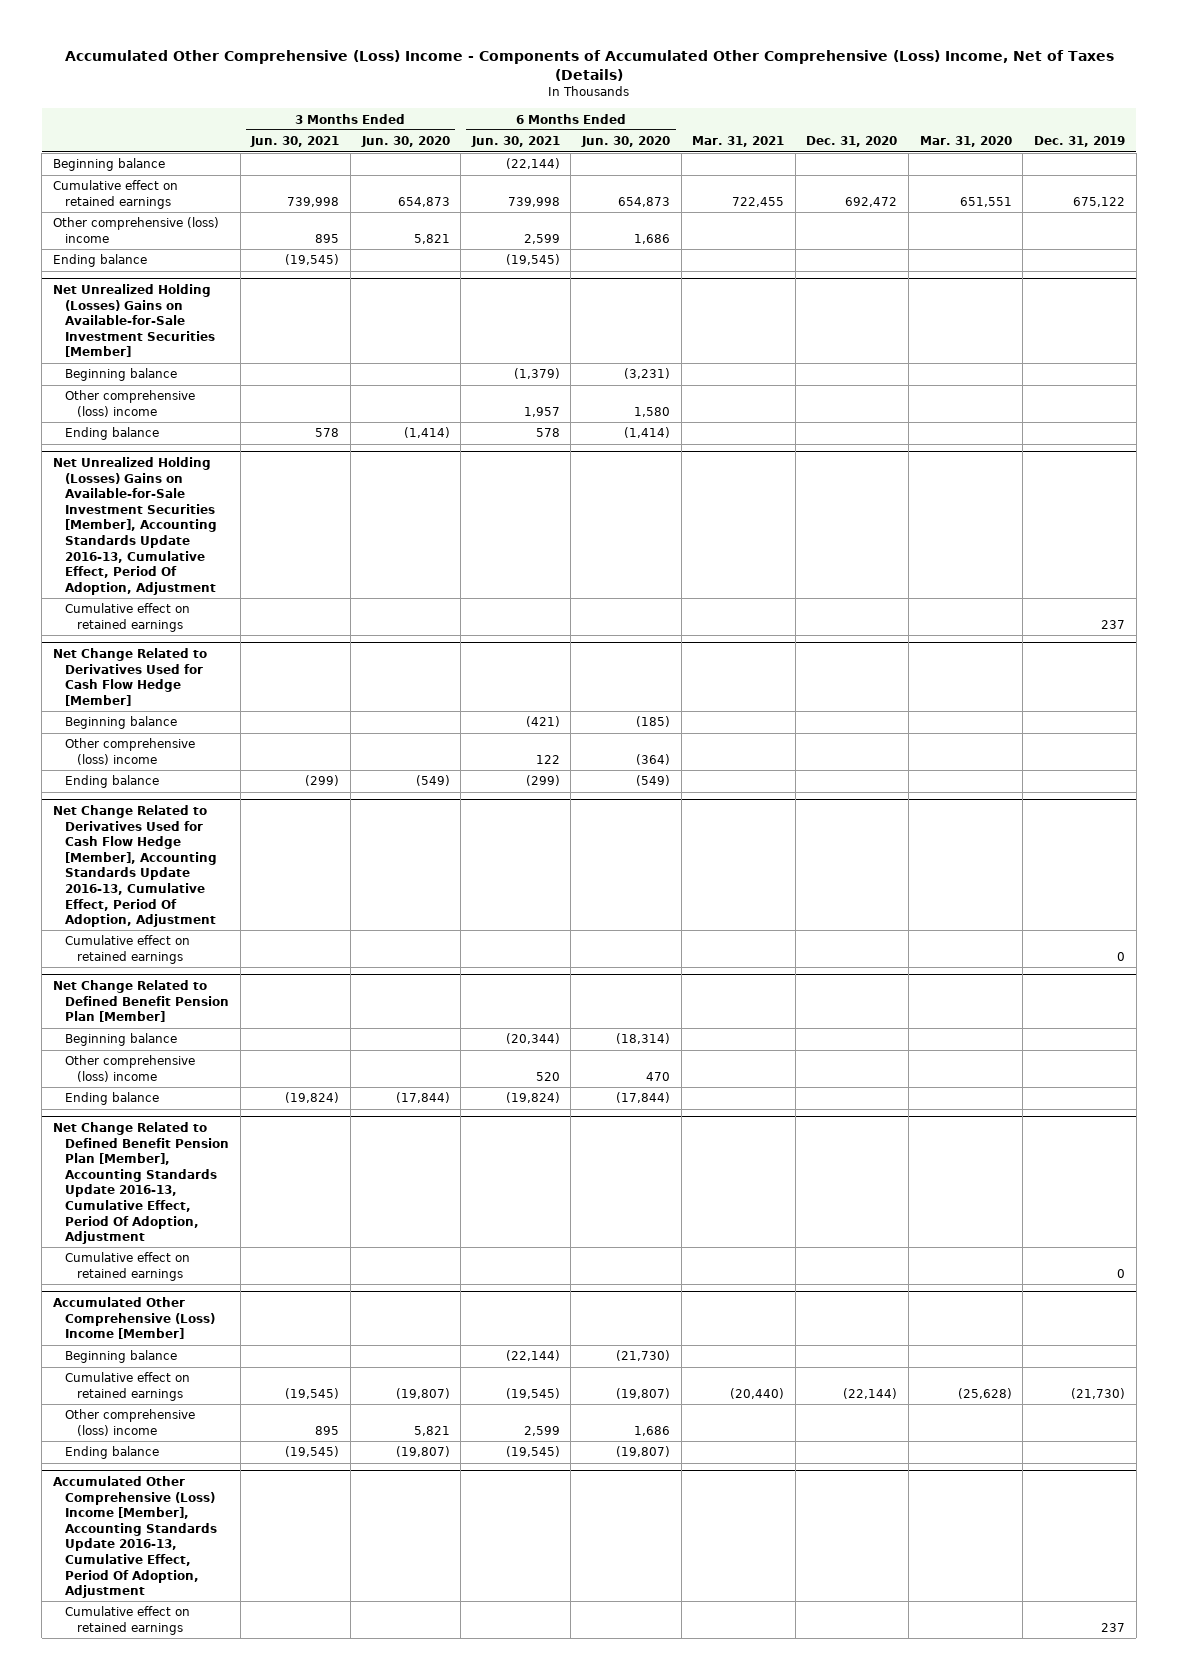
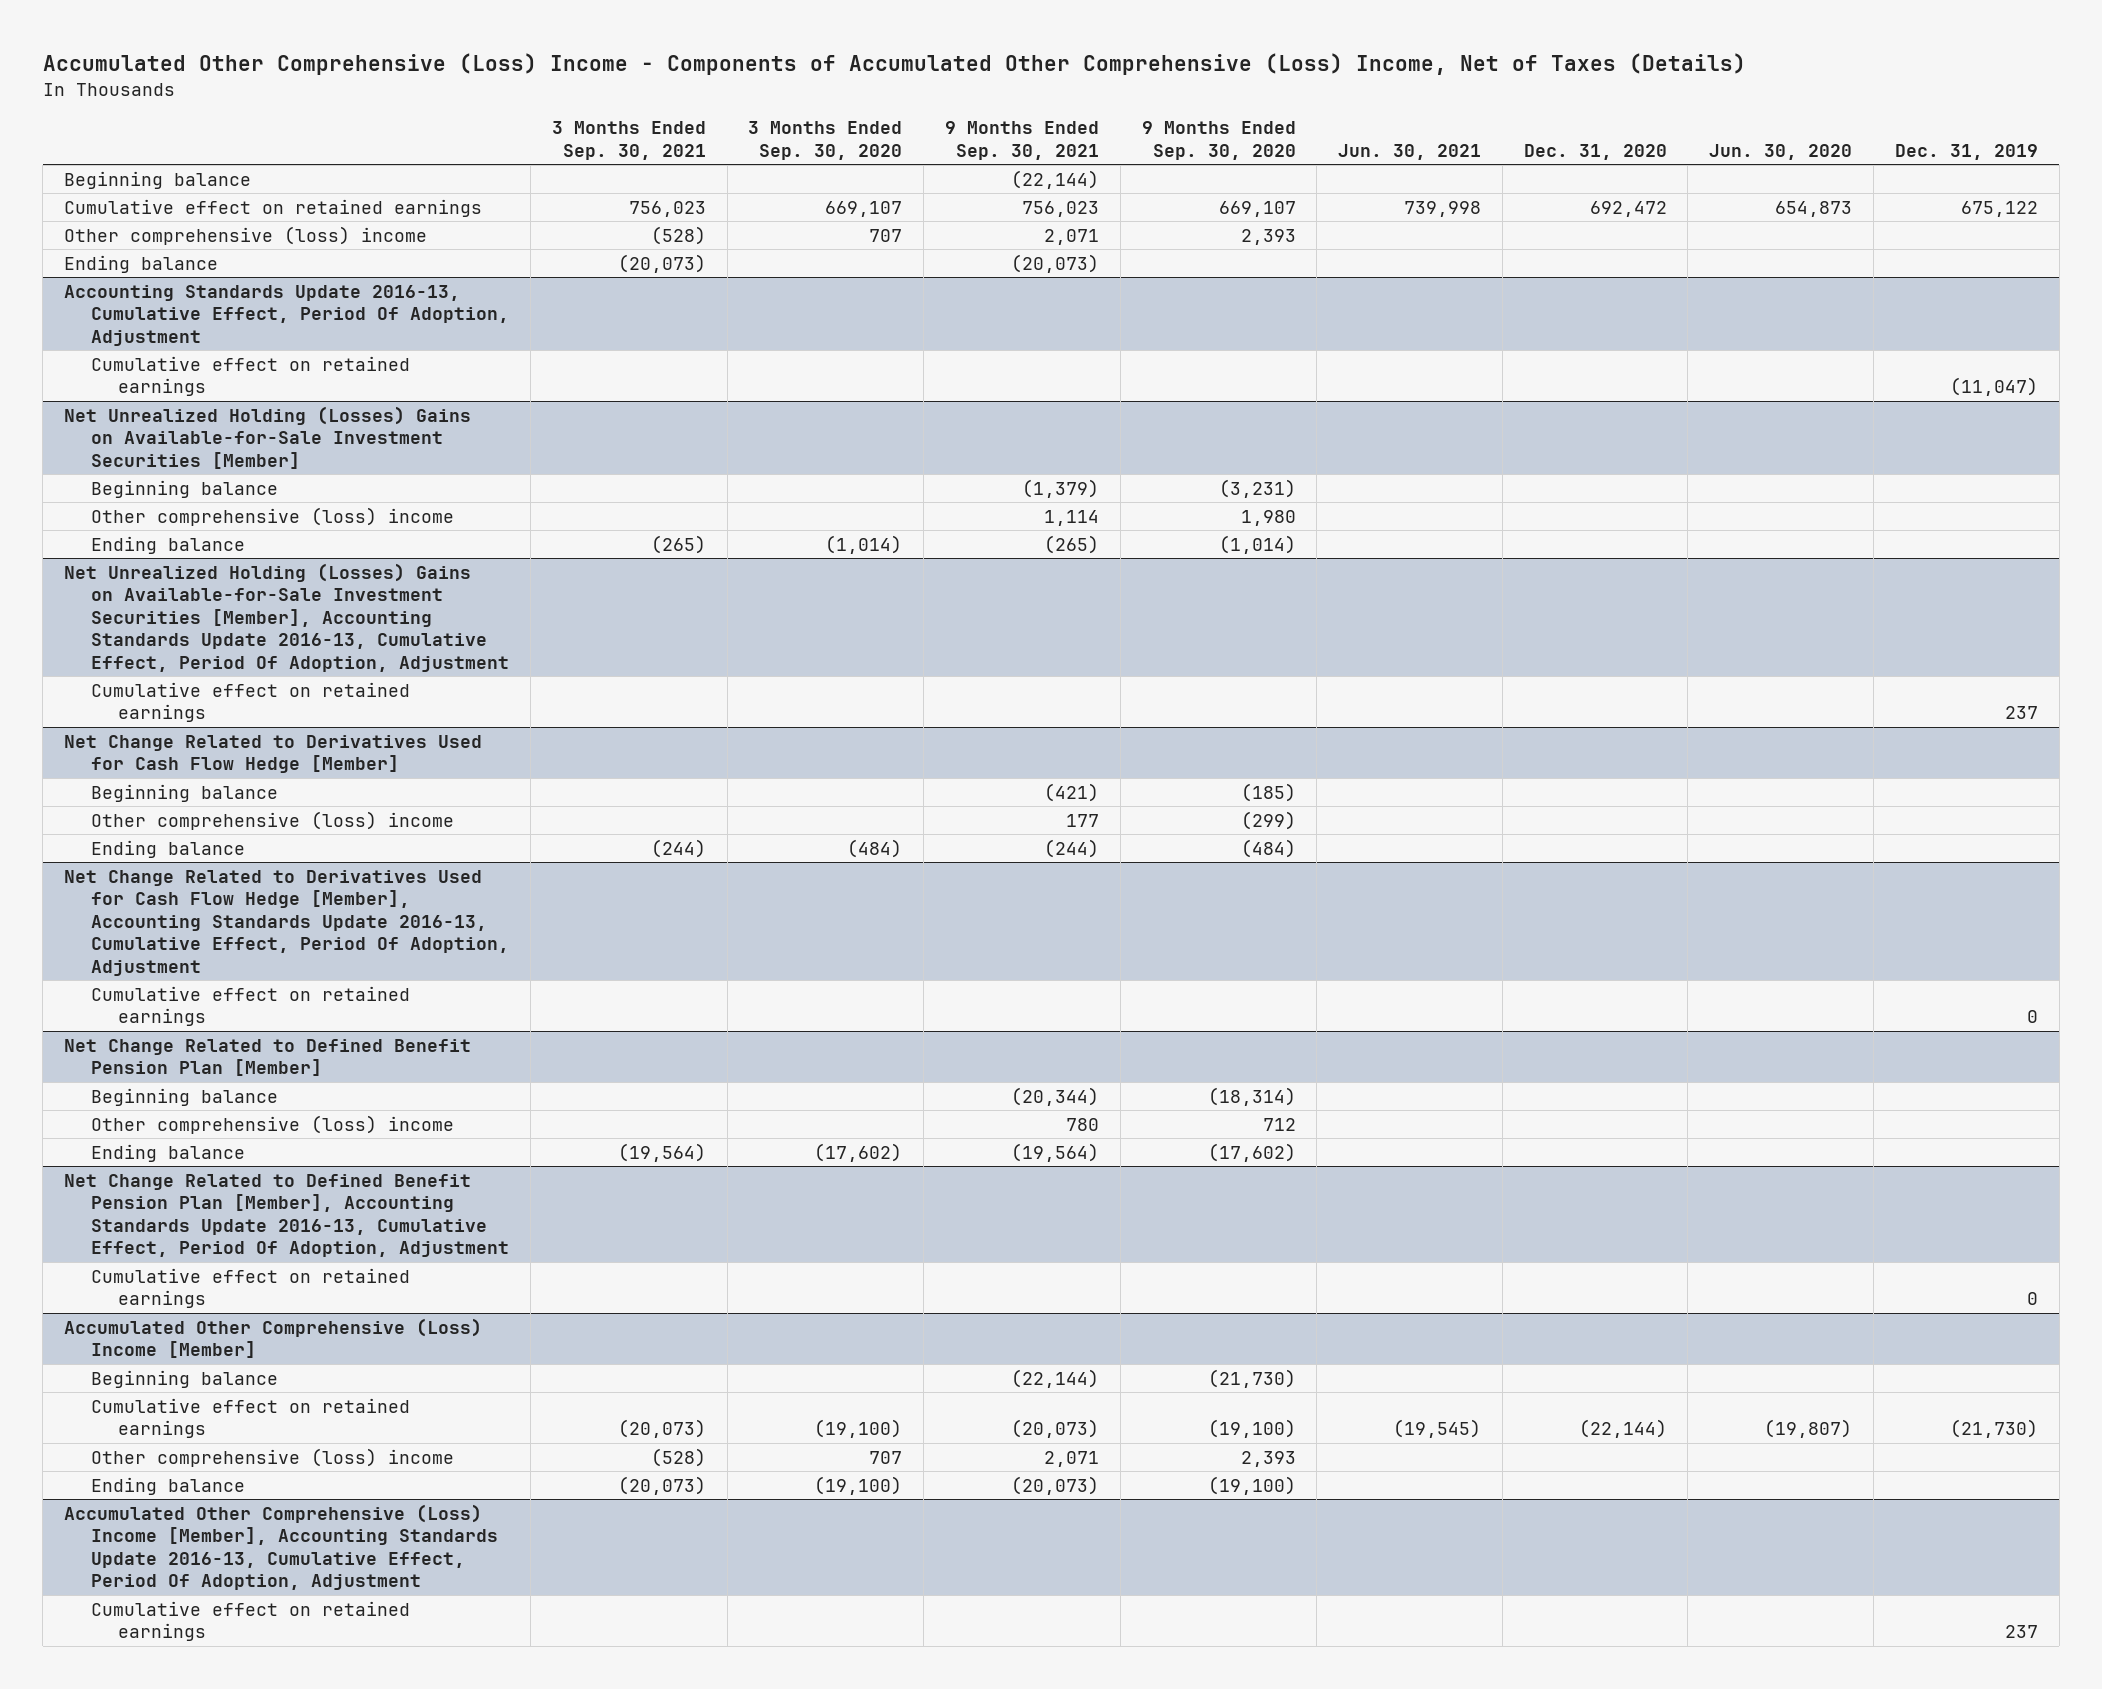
- | 3 Months Ended Jun. 30, 2021 | 3 Months Ended Jun. 30, 2020 | 6 Months Ended Jun. 30, 2021 | 6 Months Ended Jun. 30, 2020 | Mar. 31, 2021 | Dec. 31, 2020 | Mar. 31, 2020 | Dec. 31, 2019
+ | 3 Months Ended Sep. 30, 2021 | 3 Months Ended Sep. 30, 2020 | 9 Months Ended Sep. 30, 2021 | 9 Months Ended Sep. 30, 2020 | Jun. 30, 2021 | Dec. 31, 2020 | Jun. 30, 2020 | Dec. 31, 2019
+ Accounting Standards Update 2016-13, Cumulative Effect, Period Of Adoption, Adjustment
+ Cumulative effect on retained earnings | | | | | | | | (11,047)

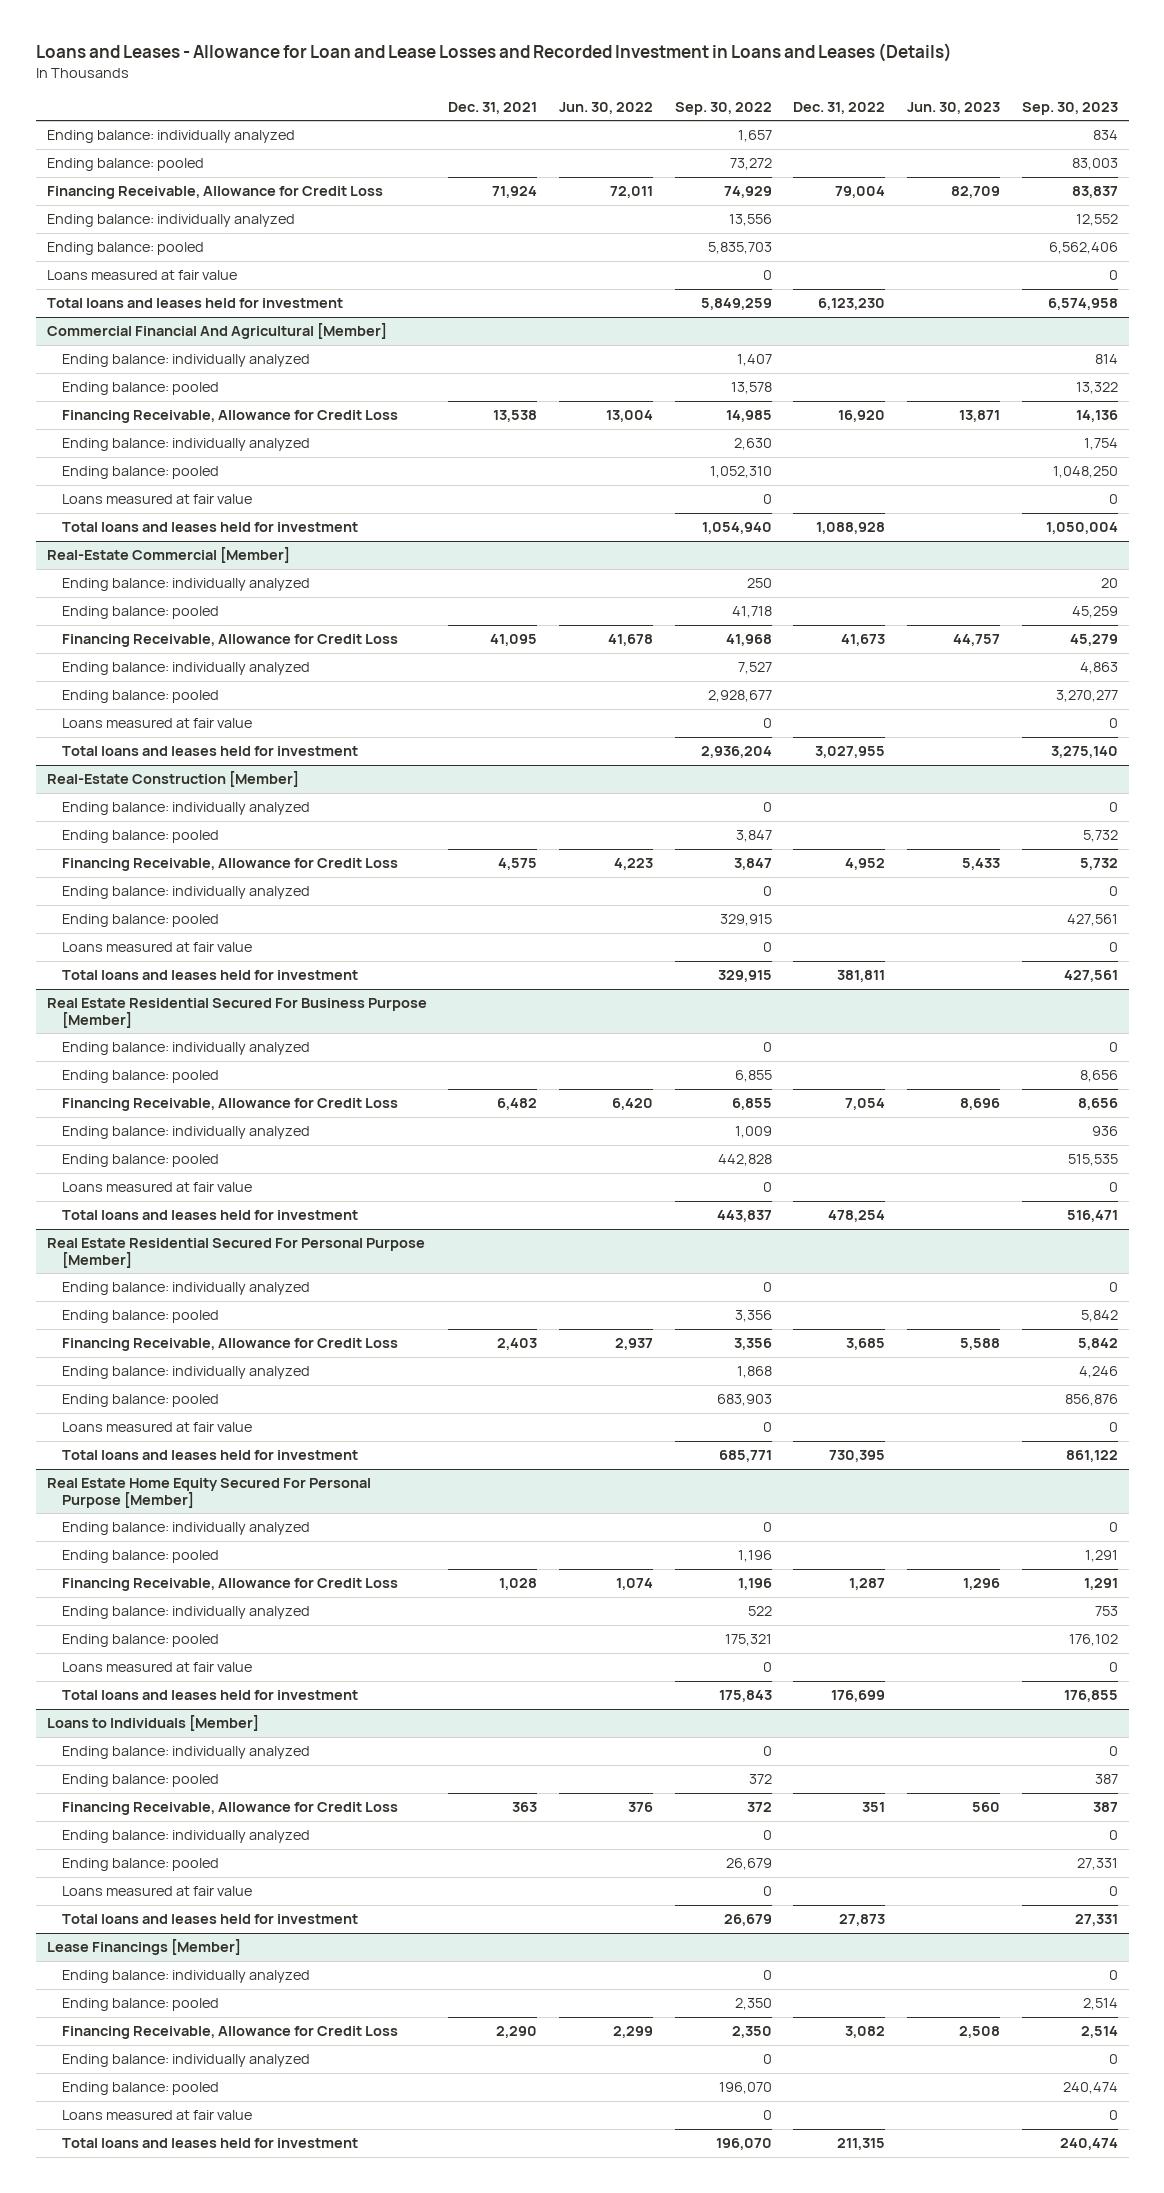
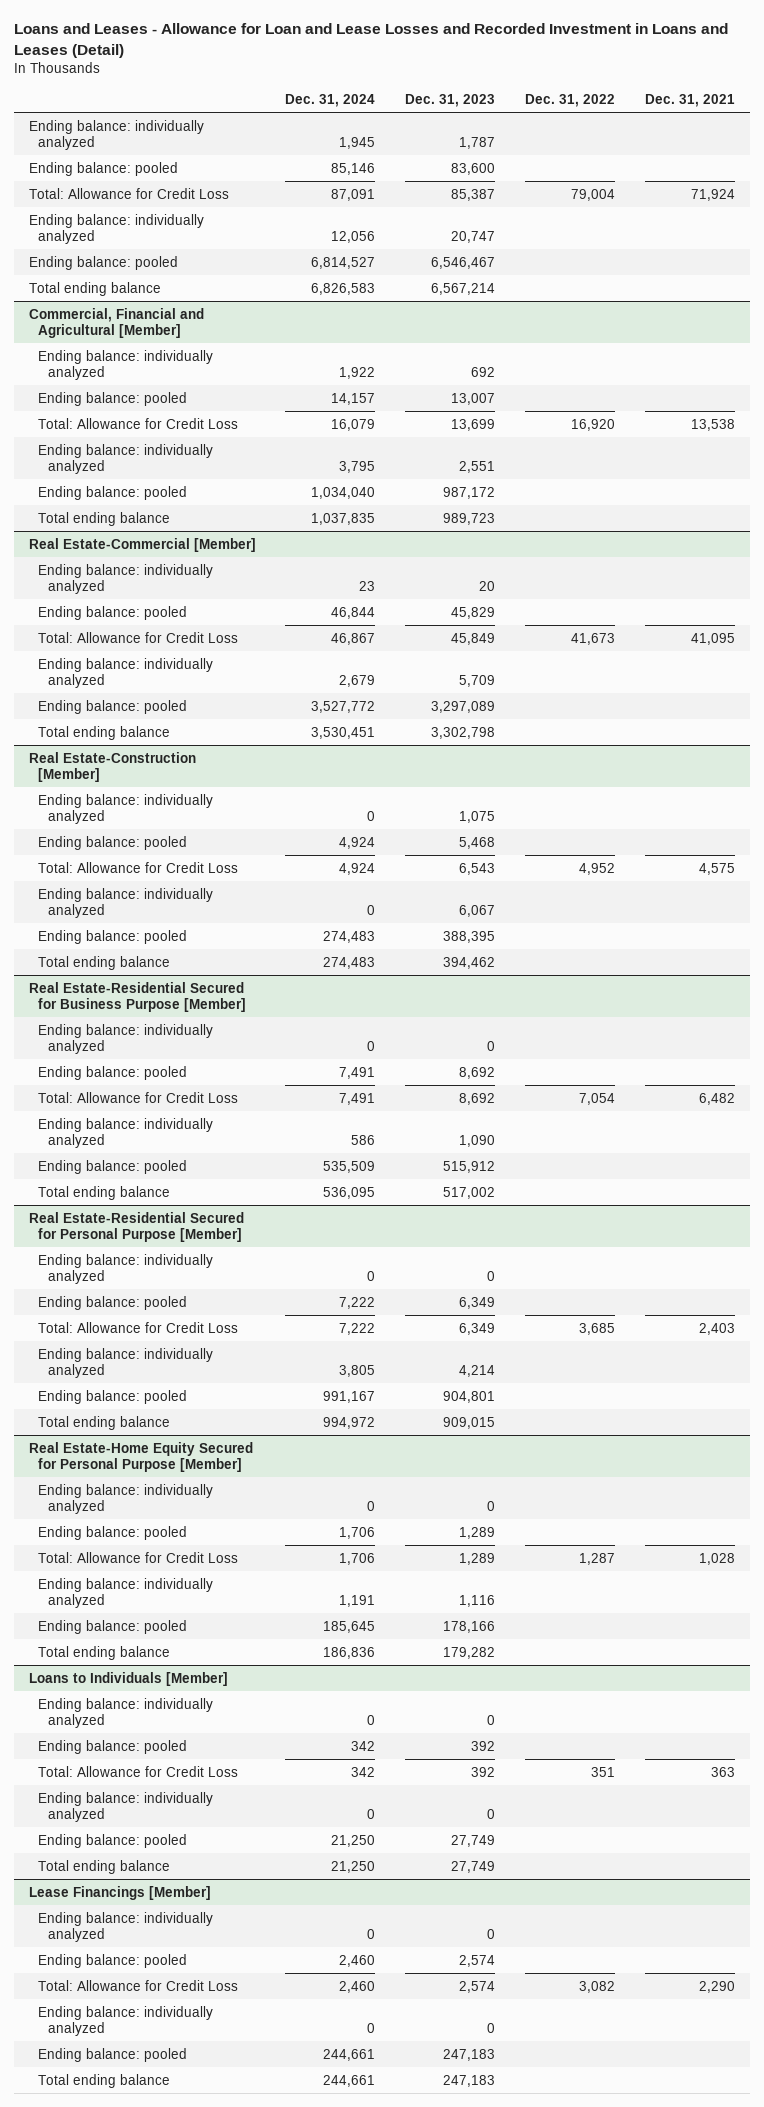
- Loans and Leases - Allowance for Loan and Lease Losses and Recorded Investment in Loans and Leases (Details)
+ Loans and Leases - Allowance for Loan and Lease Losses and Recorded Investment in Loans and Leases (Detail)
- | Dec. 31, 2021 | Jun. 30, 2022 | Sep. 30, 2022 | Dec. 31, 2022 | Jun. 30, 2023 | Sep. 30, 2023
+ | Dec. 31, 2024 | Dec. 31, 2023 | Dec. 31, 2022 | Dec. 31, 2021
- Financing Receivable, Allowance for Credit Loss | 71,924 | 72,011 | 74,929 | 79,004 | 82,709 | 83,837
+ Total: Allowance for Credit Loss | 87,091 | 85,387 | 79,004 | 71,924
- Loans measured at fair value | | | 0 | | | 0
- Total loans and leases held for investment | | | 5,849,259 | 6,123,230 | | 6,574,958
- Commercial Financial And Agricultural [Member]
+ Total ending balance | 6,826,583 | 6,567,214 | |
+ Commercial, Financial and Agricultural [Member]
- Financing Receivable, Allowance for Credit Loss | 13,538 | 13,004 | 14,985 | 16,920 | 13,871 | 14,136
+ Total: Allowance for Credit Loss | 16,079 | 13,699 | 16,920 | 13,538
- Loans measured at fair value | | | 0 | | | 0
- Total loans and leases held for investment | | | 1,054,940 | 1,088,928 | | 1,050,004
- Real-Estate Commercial [Member]
+ Total ending balance | 1,037,835 | 989,723 | |
+ Real Estate-Commercial [Member]
- Financing Receivable, Allowance for Credit Loss | 41,095 | 41,678 | 41,968 | 41,673 | 44,757 | 45,279
+ Total: Allowance for Credit Loss | 46,867 | 45,849 | 41,673 | 41,095
- Loans measured at fair value | | | 0 | | | 0
- Total loans and leases held for investment | | | 2,936,204 | 3,027,955 | | 3,275,140
- Real-Estate Construction [Member]
+ Total ending balance | 3,530,451 | 3,302,798 | |
+ Real Estate-Construction [Member]
- Financing Receivable, Allowance for Credit Loss | 4,575 | 4,223 | 3,847 | 4,952 | 5,433 | 5,732
+ Total: Allowance for Credit Loss | 4,924 | 6,543 | 4,952 | 4,575
- Loans measured at fair value | | | 0 | | | 0
- Total loans and leases held for investment | | | 329,915 | 381,811 | | 427,561
- Real Estate Residential Secured For Business Purpose [Member]
+ Total ending balance | 274,483 | 394,462 | |
+ Real Estate-Residential Secured for Business Purpose [Member]
- Financing Receivable, Allowance for Credit Loss | 6,482 | 6,420 | 6,855 | 7,054 | 8,696 | 8,656
+ Total: Allowance for Credit Loss | 7,491 | 8,692 | 7,054 | 6,482
- Loans measured at fair value | | | 0 | | | 0
- Total loans and leases held for investment | | | 443,837 | 478,254 | | 516,471
- Real Estate Residential Secured For Personal Purpose [Member]
+ Total ending balance | 536,095 | 517,002 | |
+ Real Estate-Residential Secured for Personal Purpose [Member]
- Financing Receivable, Allowance for Credit Loss | 2,403 | 2,937 | 3,356 | 3,685 | 5,588 | 5,842
+ Total: Allowance for Credit Loss | 7,222 | 6,349 | 3,685 | 2,403
- Loans measured at fair value | | | 0 | | | 0
- Total loans and leases held for investment | | | 685,771 | 730,395 | | 861,122
- Real Estate Home Equity Secured For Personal Purpose [Member]
+ Total ending balance | 994,972 | 909,015 | |
+ Real Estate-Home Equity Secured for Personal Purpose [Member]
- Financing Receivable, Allowance for Credit Loss | 1,028 | 1,074 | 1,196 | 1,287 | 1,296 | 1,291
+ Total: Allowance for Credit Loss | 1,706 | 1,289 | 1,287 | 1,028
- Loans measured at fair value | | | 0 | | | 0
- Total loans and leases held for investment | | | 175,843 | 176,699 | | 176,855
+ Total ending balance | 186,836 | 179,282 | |
@ Loans to Individuals [Member]
- Financing Receivable, Allowance for Credit Loss | 363 | 376 | 372 | 351 | 560 | 387
+ Total: Allowance for Credit Loss | 342 | 392 | 351 | 363
- Loans measured at fair value | | | 0 | | | 0
- Total loans and leases held for investment | | | 26,679 | 27,873 | | 27,331
+ Total ending balance | 21,250 | 27,749 | |
@ Lease Financings [Member]
- Financing Receivable, Allowance for Credit Loss | 2,290 | 2,299 | 2,350 | 3,082 | 2,508 | 2,514
+ Total: Allowance for Credit Loss | 2,460 | 2,574 | 3,082 | 2,290
- Loans measured at fair value | | | 0 | | | 0
- Total loans and leases held for investment | | | 196,070 | 211,315 | | 240,474
+ Total ending balance | 244,661 | 247,183 | |

